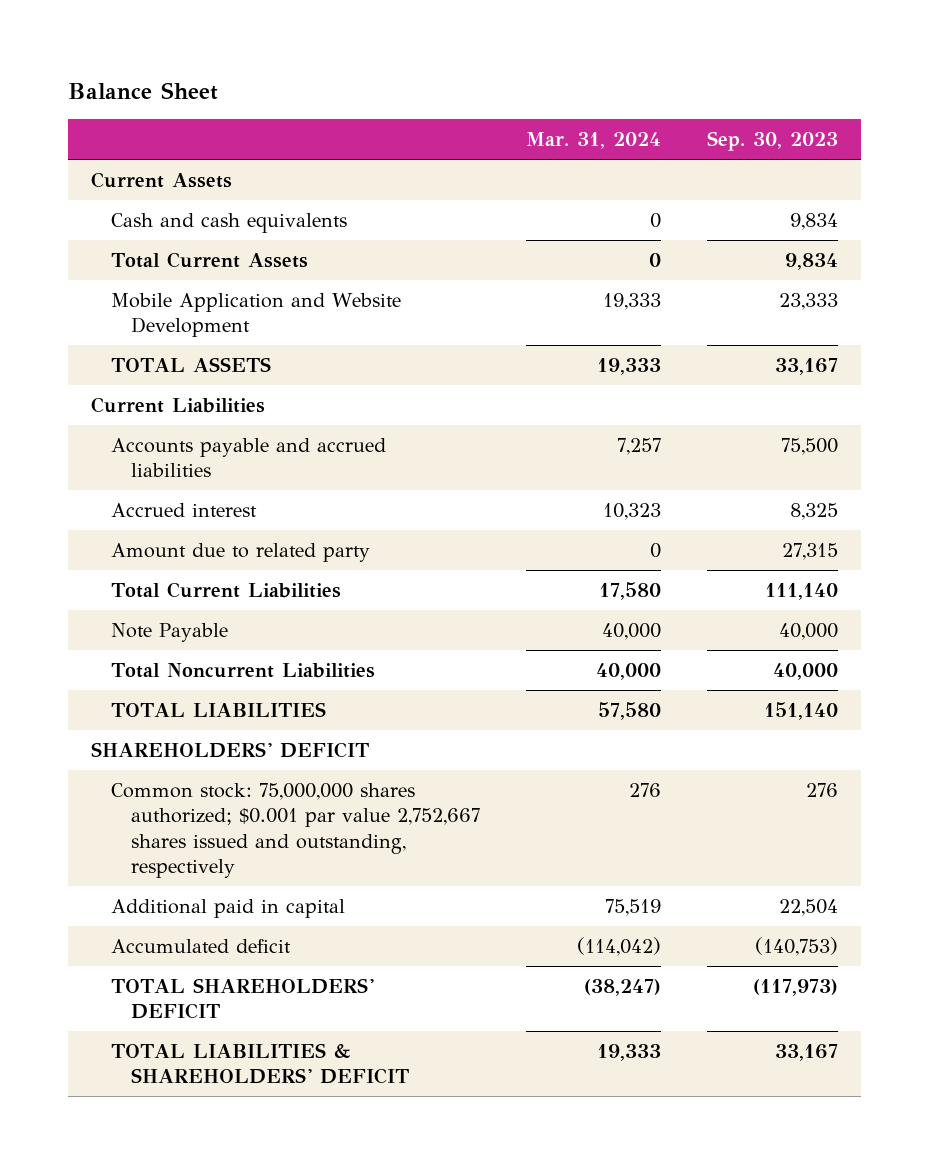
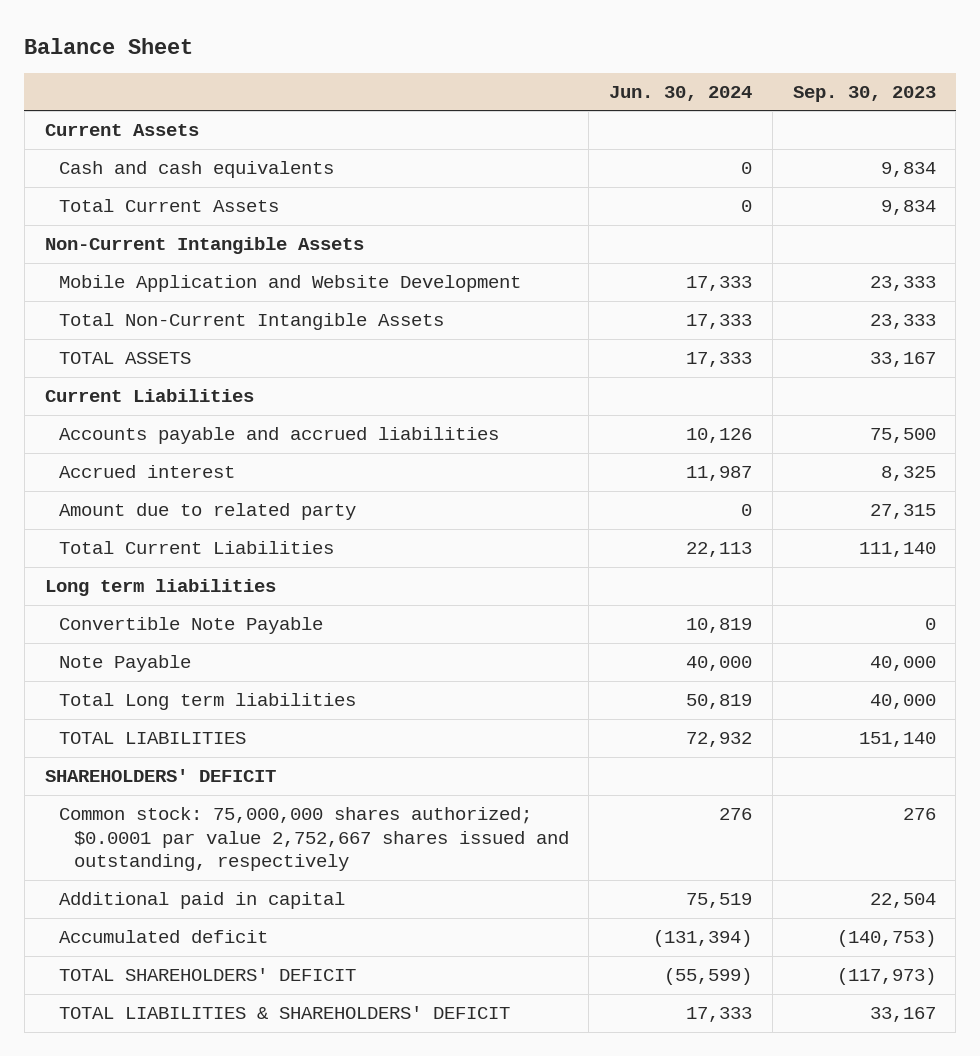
- | Mar. 31, 2024 | Sep. 30, 2023
+ | Jun. 30, 2024 | Sep. 30, 2023
+ Non-Current Intangible Assets
+ Total Non-Current Intangible Assets | 17,333 | 23,333
+ Long term liabilities
+ Convertible Note Payable | 10,819 | 0
- Total Noncurrent Liabilities | 40,000 | 40,000
+ Total Long term liabilities | 50,819 | 40,000
- Common stock: 75,000,000 shares authorized; $0.001 par value 2,752,667 shares issued and outstanding, respectively | 276 | 276
+ Common stock: 75,000,000 shares authorized; $0.0001 par value 2,752,667 shares issued and outstanding, respectively | 276 | 276

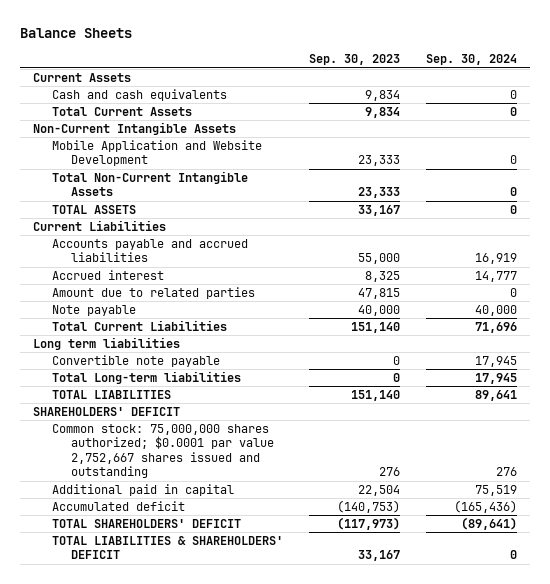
- Balance Sheet
+ Balance Sheets
- | Jun. 30, 2024 | Sep. 30, 2023
+ | Sep. 30, 2023 | Sep. 30, 2024
- Accounts payable and accrued liabilities | 10,126 | 75,500
+ Accounts payable and accrued liabilities | 55,000 | 16,919
- Amount due to related party | 0 | 27,315
- Total Current Liabilities | 22,113 | 111,140
+ Amount due to related parties | 47,815 | 0
+ Note payable | 40,000 | 40,000
+ Total Current Liabilities | 151,140 | 71,696
- Convertible Note Payable | 10,819 | 0
- Note Payable | 40,000 | 40,000
- Total Long term liabilities | 50,819 | 40,000
+ Convertible note payable | 0 | 17,945
+ Total Long-term liabilities | 0 | 17,945
- Common stock: 75,000,000 shares authorized; $0.0001 par value 2,752,667 shares issued and outstanding, respectively | 276 | 276
+ Common stock: 75,000,000 shares authorized; $0.0001 par value 2,752,667 shares issued and outstanding | 276 | 276

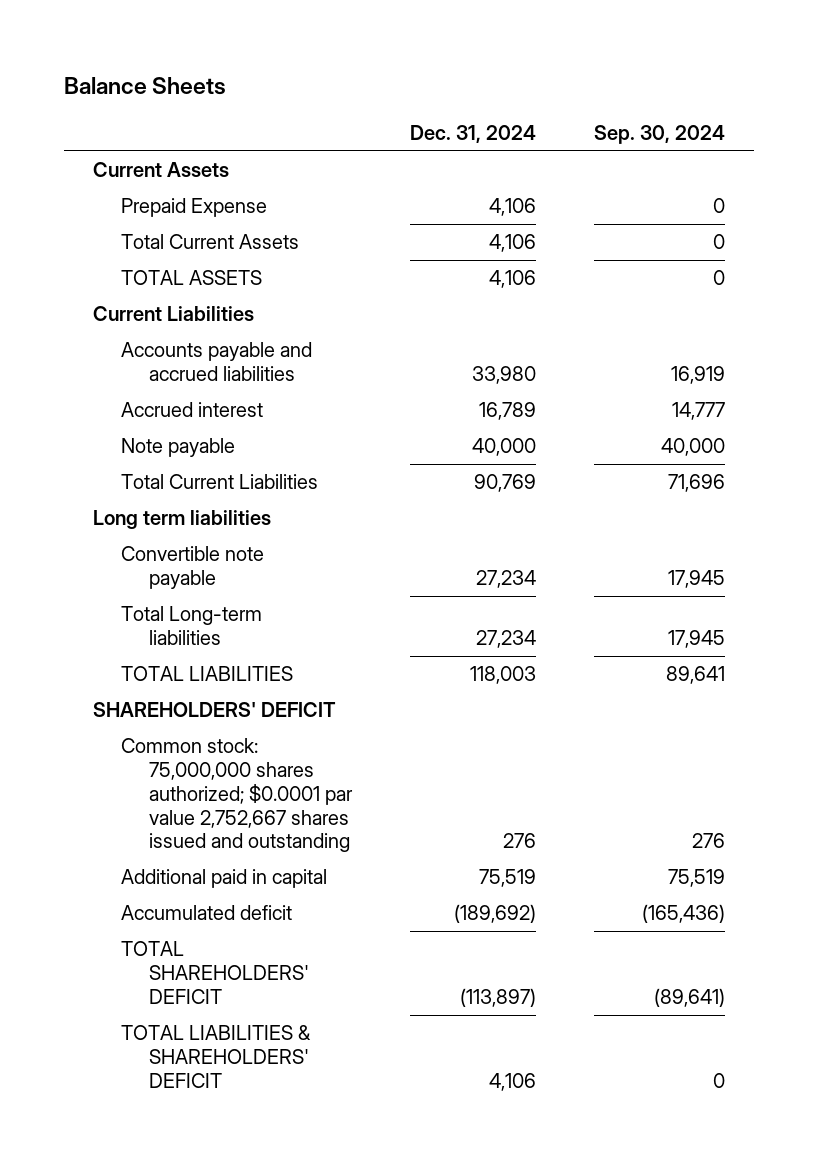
- | Sep. 30, 2023 | Sep. 30, 2024
+ | Dec. 31, 2024 | Sep. 30, 2024
- Cash and cash equivalents | 9,834 | 0
+ Prepaid Expense | 4,106 | 0
- Non-Current Intangible Assets
- Mobile Application and Website Development | 23,333 | 0
- Total Non-Current Intangible Assets | 23,333 | 0
- Amount due to related parties | 47,815 | 0

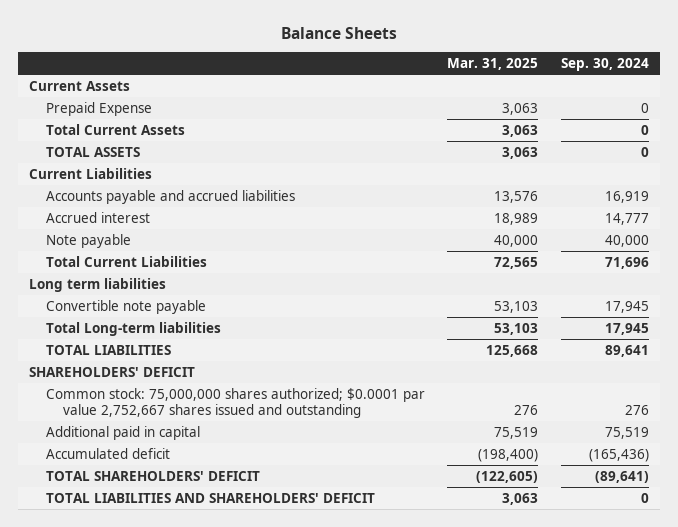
- | Dec. 31, 2024 | Sep. 30, 2024
+ | Mar. 31, 2025 | Sep. 30, 2024
- TOTAL LIABILITIES & SHAREHOLDERS' DEFICIT | 4,106 | 0
+ TOTAL LIABILITIES AND SHAREHOLDERS' DEFICIT | 3,063 | 0

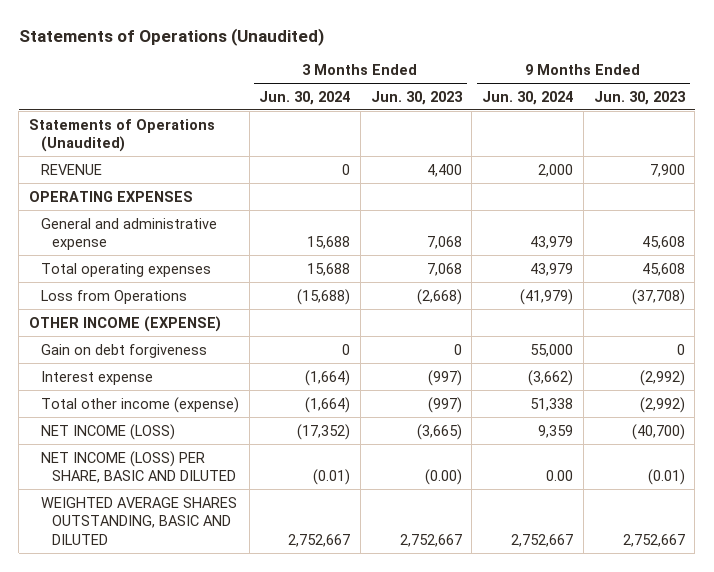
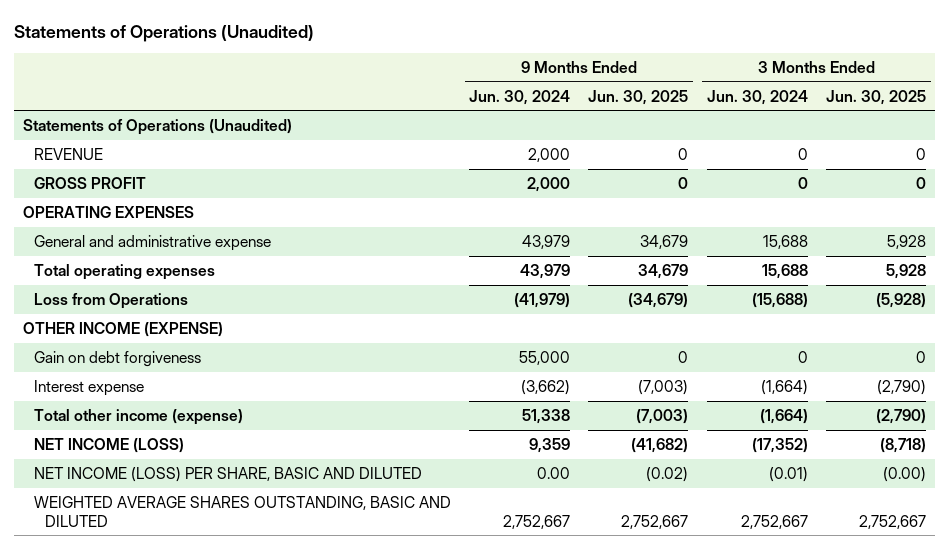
- | 3 Months Ended Jun. 30, 2024 | 3 Months Ended Jun. 30, 2023 | 9 Months Ended Jun. 30, 2024 | 9 Months Ended Jun. 30, 2023
+ | 9 Months Ended Jun. 30, 2024 | 9 Months Ended Jun. 30, 2025 | 3 Months Ended Jun. 30, 2024 | 3 Months Ended Jun. 30, 2025
+ GROSS PROFIT | 2,000 | 0 | 0 | 0

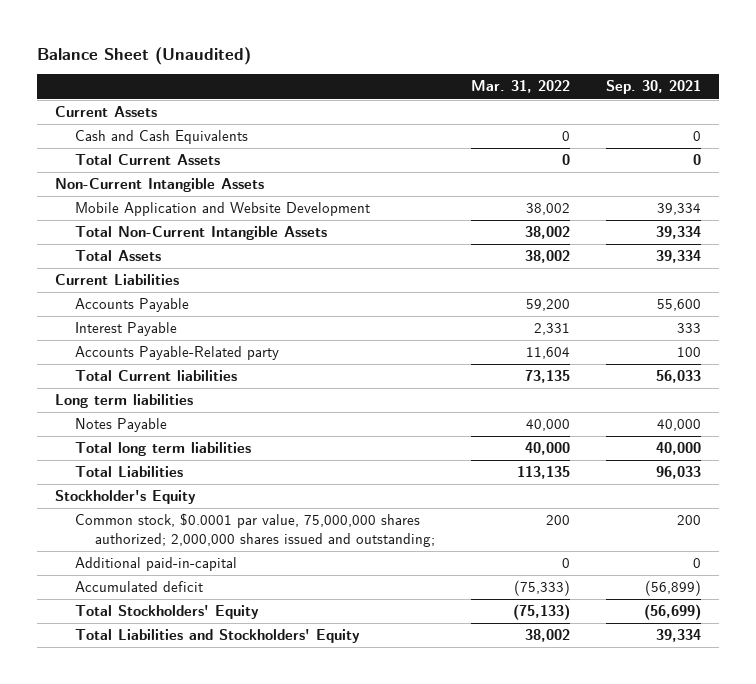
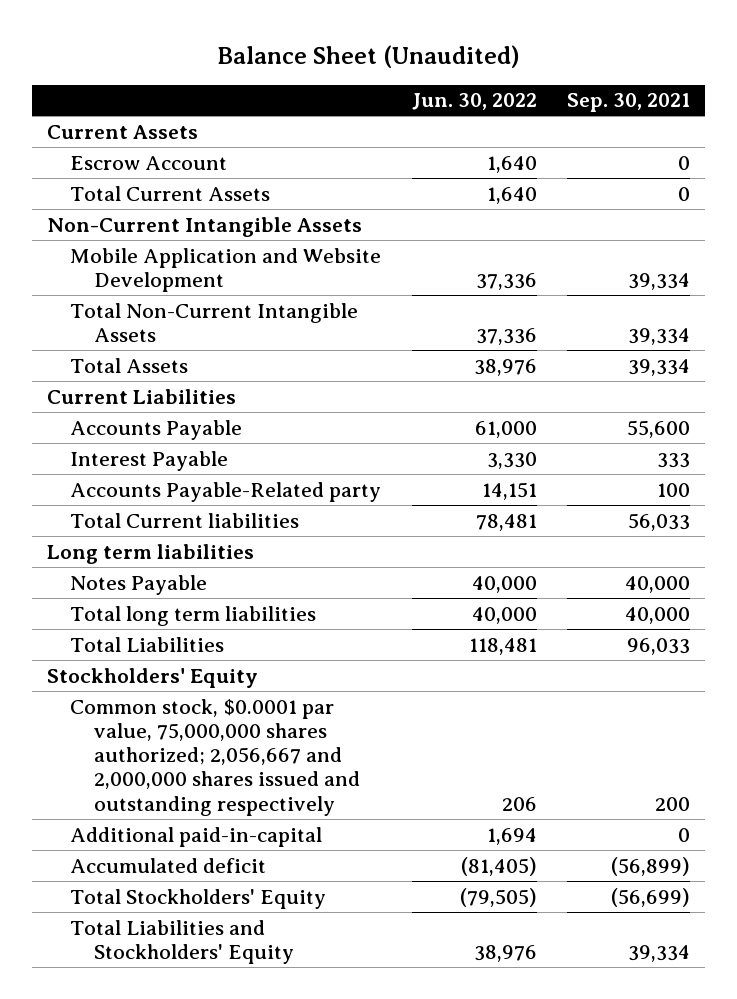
- | Mar. 31, 2022 | Sep. 30, 2021
+ | Jun. 30, 2022 | Sep. 30, 2021
- Cash and Cash Equivalents | 0 | 0
+ Escrow Account | 1,640 | 0
- Stockholder's Equity
- Common stock, $0.0001 par value, 75,000,000 shares authorized; 2,000,000 shares issued and outstanding; | 200 | 200
+ Stockholders' Equity
+ Common stock, $0.0001 par value, 75,000,000 shares authorized; 2,056,667 and 2,000,000 shares issued and outstanding respectively | 206 | 200

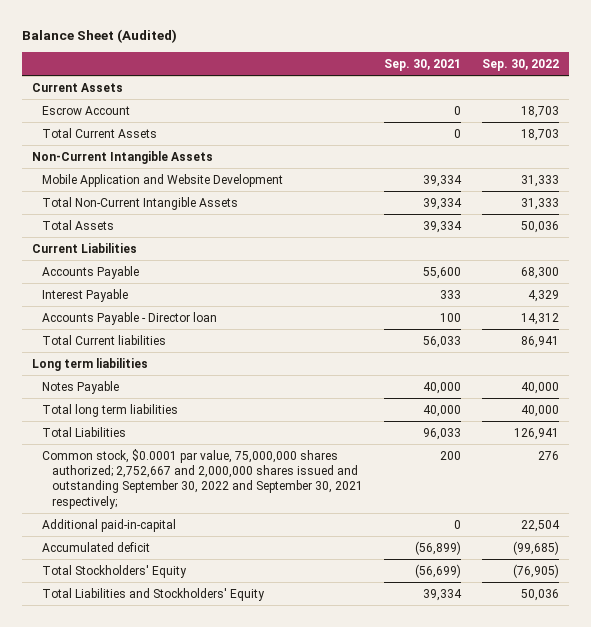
- Balance Sheet (Unaudited)
+ Balance Sheet (Audited)
- | Jun. 30, 2022 | Sep. 30, 2021
+ | Sep. 30, 2021 | Sep. 30, 2022
- Accounts Payable-Related party | 14,151 | 100
+ Accounts Payable - Director loan | 100 | 14,312
- Stockholders' Equity
- Common stock, $0.0001 par value, 75,000,000 shares authorized; 2,056,667 and 2,000,000 shares issued and outstanding respectively | 206 | 200
+ Common stock, $0.0001 par value, 75,000,000 shares authorized; 2,752,667 and 2,000,000 shares issued and outstanding September 30, 2022 and September 30, 2021 respectively; | 200 | 276

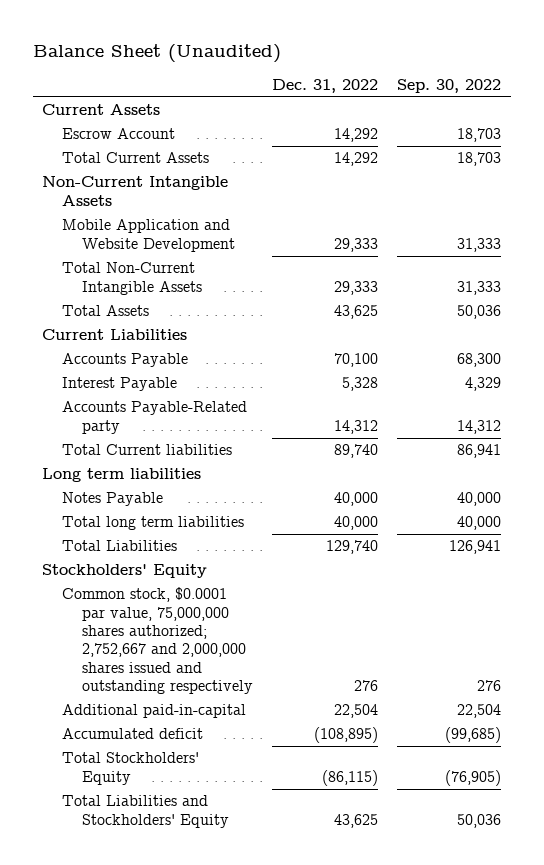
- Balance Sheet (Audited)
+ Balance Sheet (Unaudited)
- | Sep. 30, 2021 | Sep. 30, 2022
+ | Dec. 31, 2022 | Sep. 30, 2022
- Accounts Payable - Director loan | 100 | 14,312
+ Accounts Payable-Related party | 14,312 | 14,312
- Common stock, $0.0001 par value, 75,000,000 shares authorized; 2,752,667 and 2,000,000 shares issued and outstanding September 30, 2022 and September 30, 2021 respectively; | 200 | 276
+ Stockholders' Equity
+ Common stock, $0.0001 par value, 75,000,000 shares authorized; 2,752,667 and 2,000,000 shares issued and outstanding respectively | 276 | 276

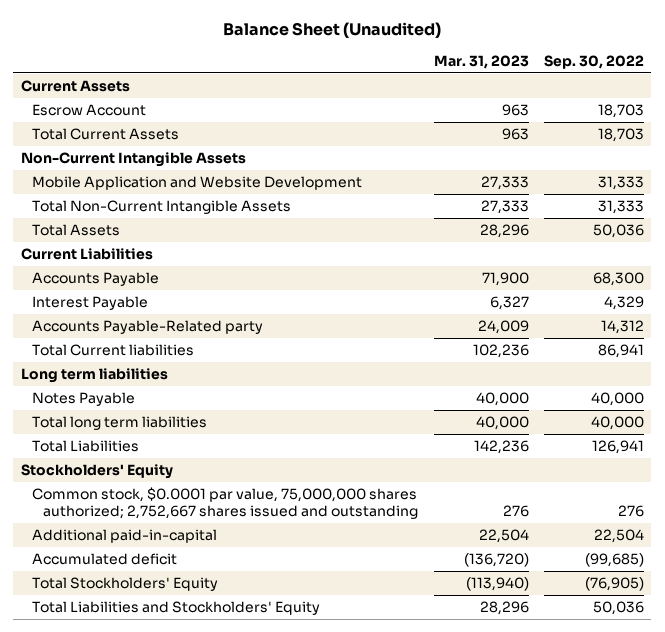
- | Dec. 31, 2022 | Sep. 30, 2022
+ | Mar. 31, 2023 | Sep. 30, 2022
- Common stock, $0.0001 par value, 75,000,000 shares authorized; 2,752,667 and 2,000,000 shares issued and outstanding respectively | 276 | 276
+ Common stock, $0.0001 par value, 75,000,000 shares authorized; 2,752,667 shares issued and outstanding | 276 | 276

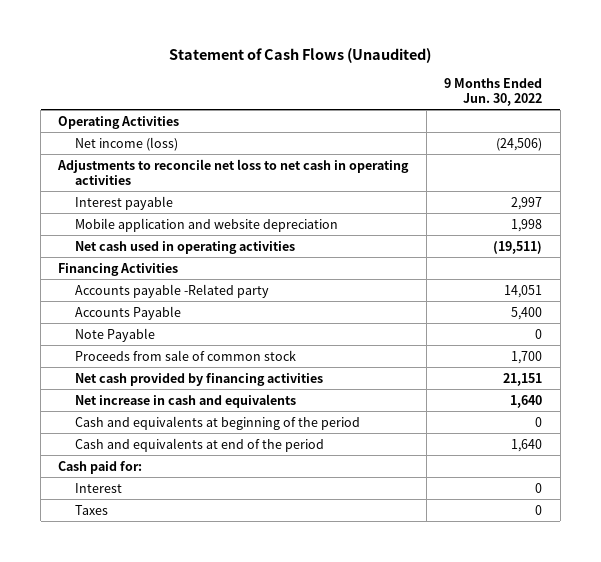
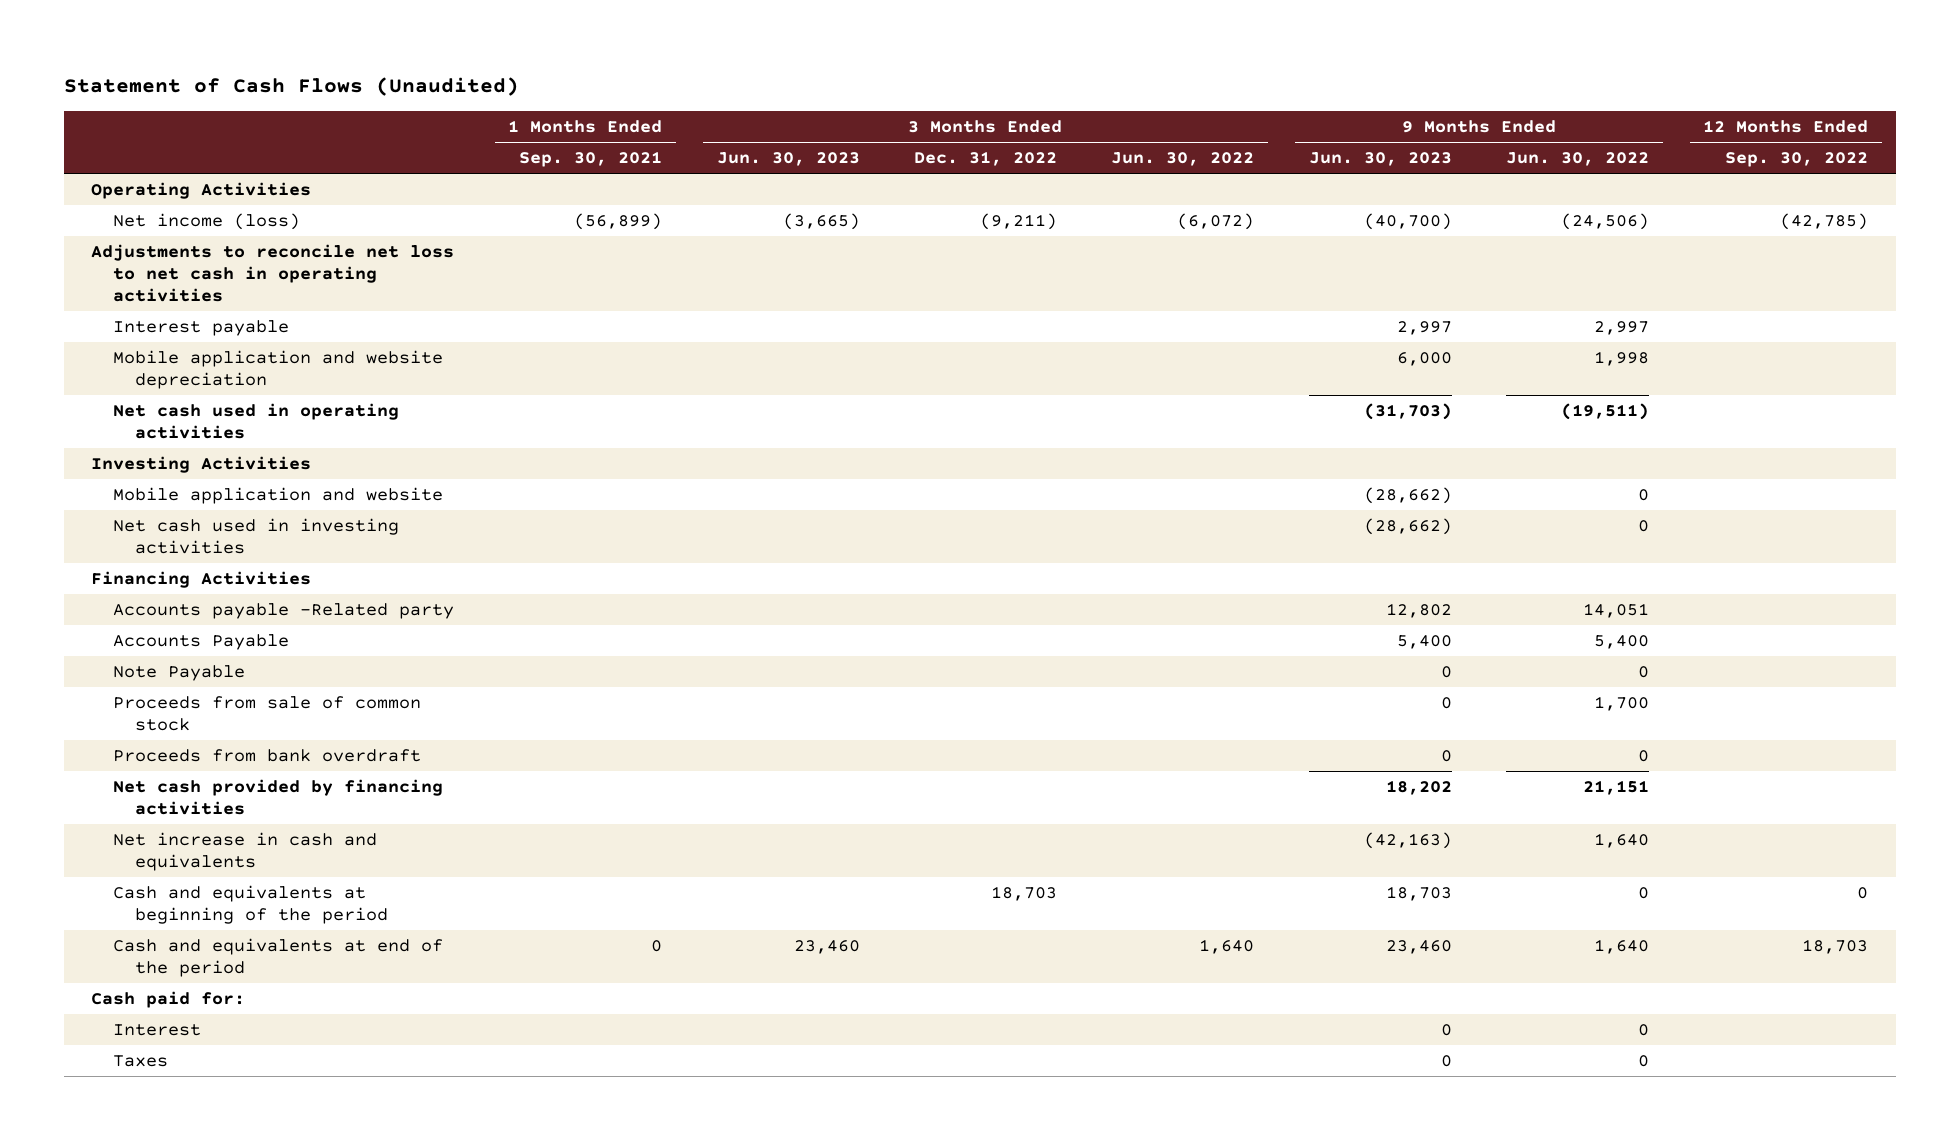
- | 9 Months Ended Jun. 30, 2022
+ | 1 Months Ended Sep. 30, 2021 | 3 Months Ended Jun. 30, 2023 | 3 Months Ended Dec. 31, 2022 | 3 Months Ended Jun. 30, 2022 | 9 Months Ended Jun. 30, 2023 | 9 Months Ended Jun. 30, 2022 | 12 Months Ended Sep. 30, 2022
+ Investing Activities
+ Mobile application and website | | | | | (28,662) | 0 |
+ Net cash used in investing activities | | | | | (28,662) | 0 |
+ Proceeds from bank overdraft | | | | | 0 | 0 |

